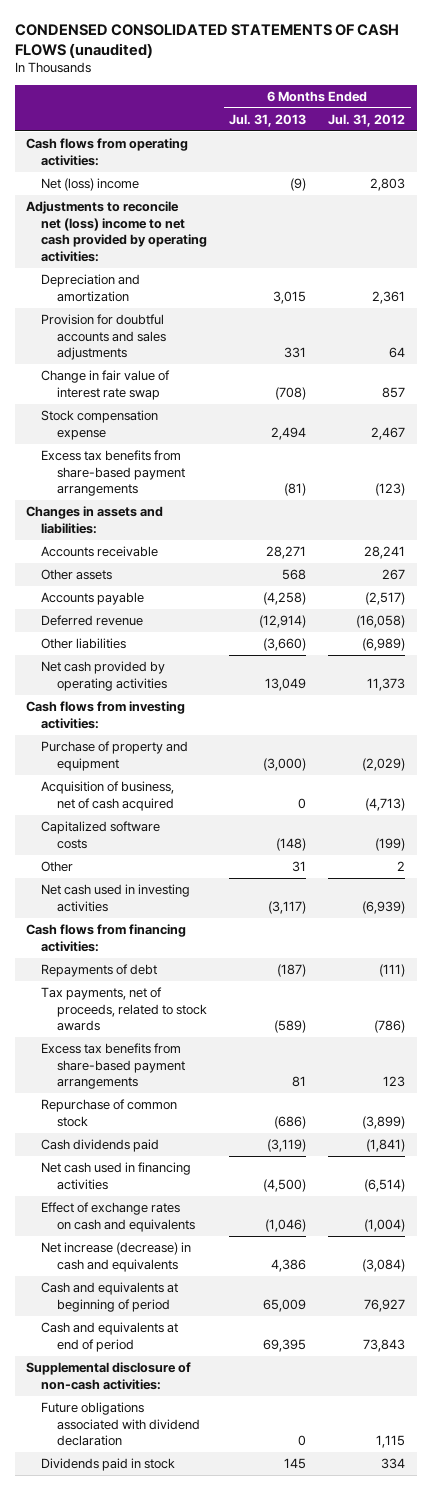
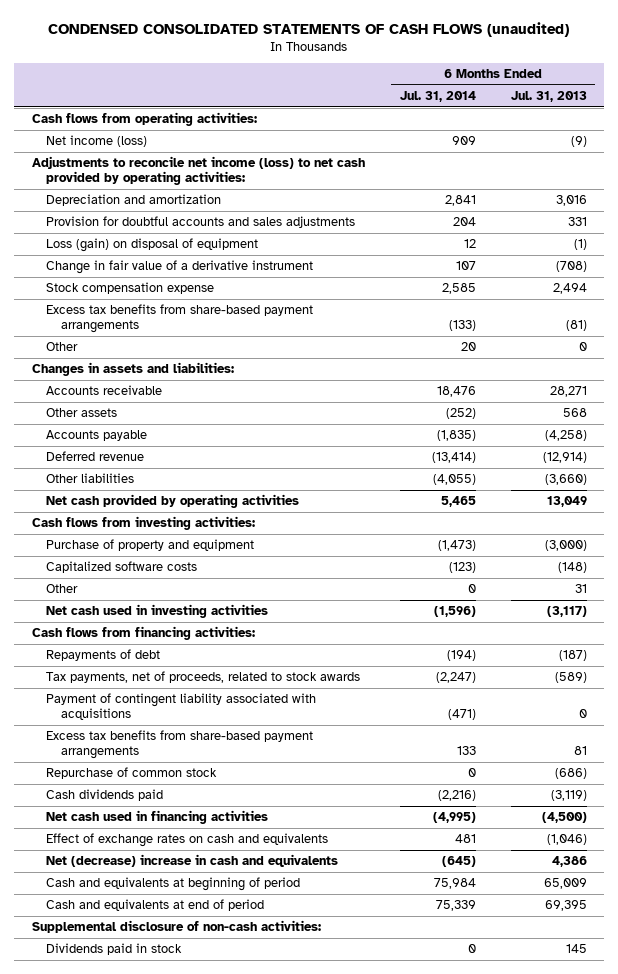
- | 6 Months Ended Jul. 31, 2013 | 6 Months Ended Jul. 31, 2012
+ | 6 Months Ended Jul. 31, 2014 | 6 Months Ended Jul. 31, 2013
- Net (loss) income | (9) | 2,803
- Adjustments to reconcile net (loss) income to net cash provided by operating activities:
- Depreciation and amortization | 3,015 | 2,361
+ Net income (loss) | 909 | (9)
+ Adjustments to reconcile net income (loss) to net cash provided by operating activities:
+ Depreciation and amortization | 2,841 | 3,016
- Change in fair value of interest rate swap | (708) | 857
+ Loss (gain) on disposal of equipment | 12 | (1)
+ Change in fair value of a derivative instrument | 107 | (708)
+ Other | 20 | 0
- Acquisition of business, net of cash acquired | 0 | (4,713)
+ Payment of contingent liability associated with acquisitions | (471) | 0
- Net increase (decrease) in cash and equivalents | 4,386 | (3,084)
+ Net (decrease) increase in cash and equivalents | (645) | 4,386
- Future obligations associated with dividend declaration | 0 | 1,115

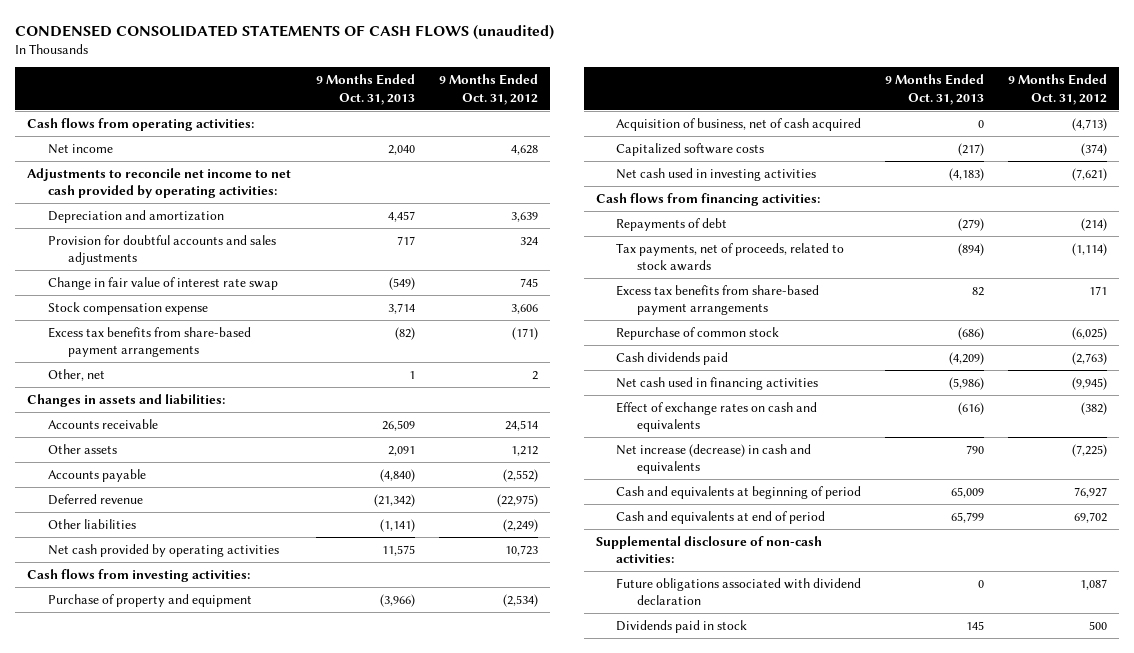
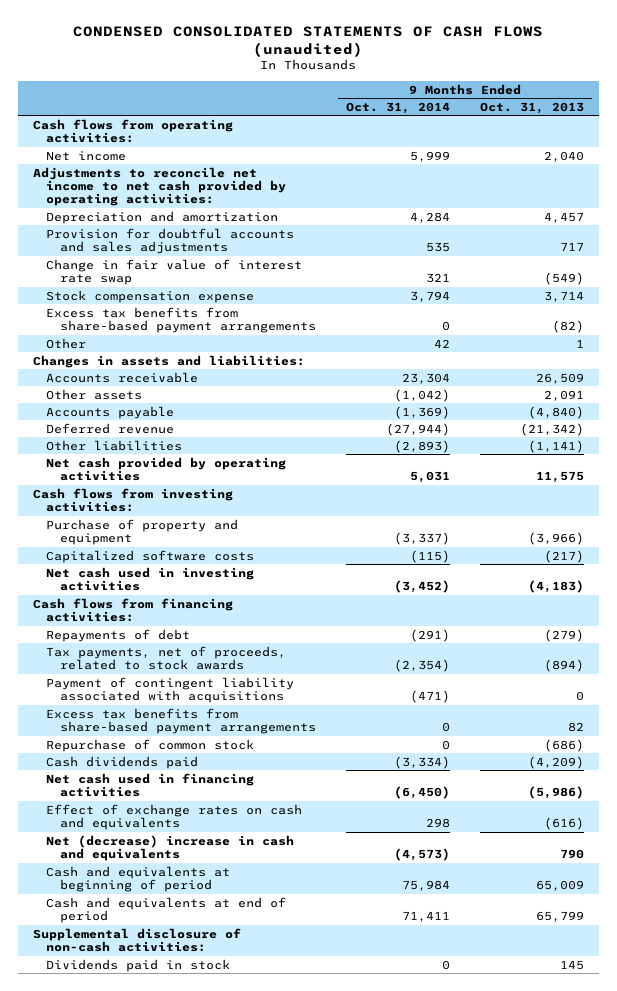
- | 9 Months Ended Oct. 31, 2013 | 9 Months Ended Oct. 31, 2012
+ | 9 Months Ended Oct. 31, 2014 | 9 Months Ended Oct. 31, 2013
- Other, net | 1 | 2
+ Other | 42 | 1
- Acquisition of business, net of cash acquired | 0 | (4,713)
+ Payment of contingent liability associated with acquisitions | (471) | 0
- Net increase (decrease) in cash and equivalents | 790 | (7,225)
+ Net (decrease) increase in cash and equivalents | (4,573) | 790
- Future obligations associated with dividend declaration | 0 | 1,087

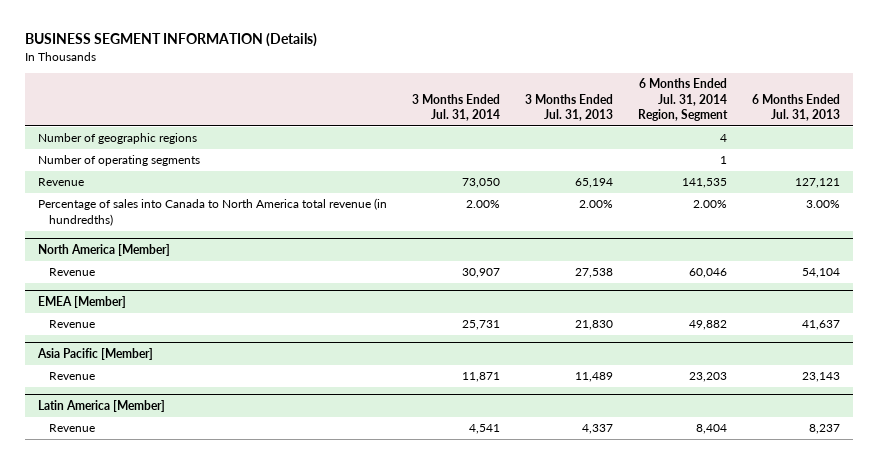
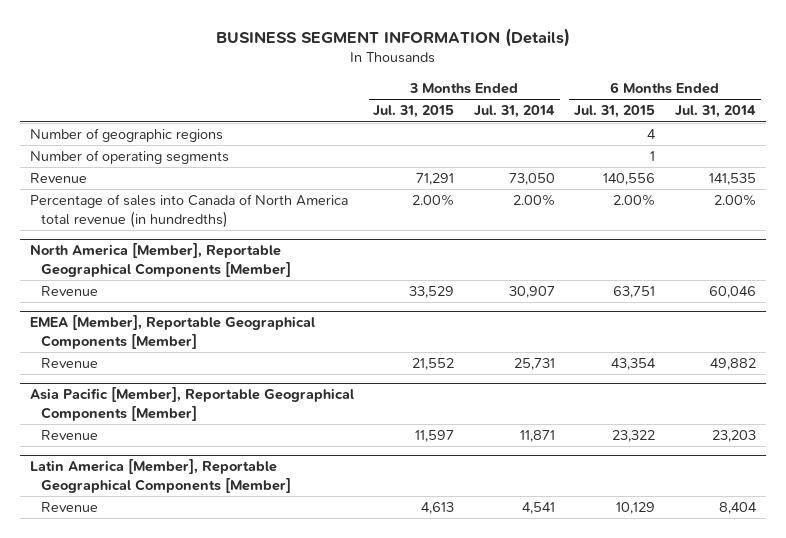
- | 3 Months Ended Jul. 31, 2014 | 3 Months Ended Jul. 31, 2013 | 6 Months Ended Jul. 31, 2014 Region, Segment | 6 Months Ended Jul. 31, 2013
+ | 3 Months Ended Jul. 31, 2015 | 3 Months Ended Jul. 31, 2014 | 6 Months Ended Jul. 31, 2015 | 6 Months Ended Jul. 31, 2014
- Percentage of sales into Canada to North America total revenue (in hundredths) | 2.00% | 2.00% | 2.00% | 3.00%
- North America [Member]
+ Percentage of sales into Canada of North America total revenue (in hundredths) | 2.00% | 2.00% | 2.00% | 2.00%
+ North America [Member], Reportable Geographical Components [Member]
- EMEA [Member]
+ EMEA [Member], Reportable Geographical Components [Member]
- Asia Pacific [Member]
+ Asia Pacific [Member], Reportable Geographical Components [Member]
- Latin America [Member]
+ Latin America [Member], Reportable Geographical Components [Member]

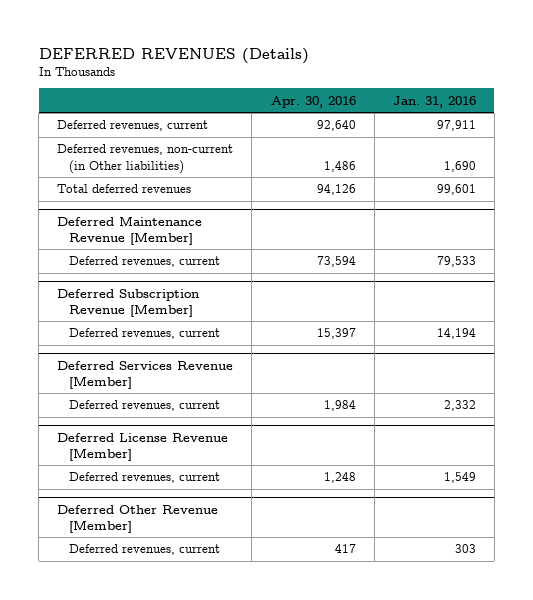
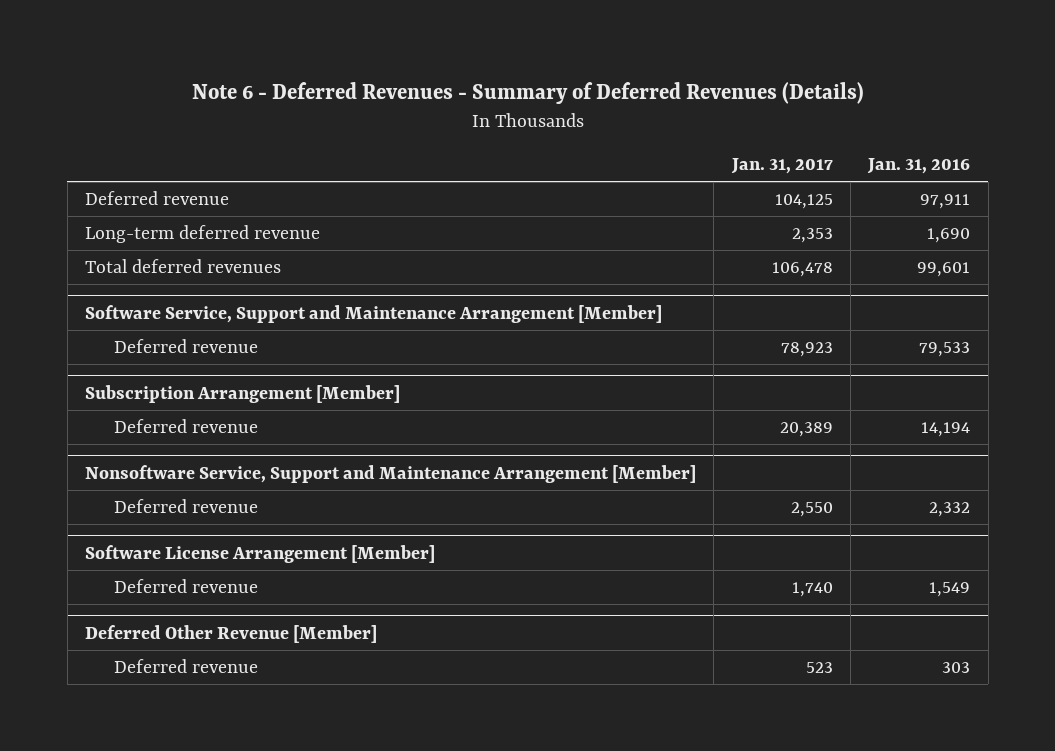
- DEFERRED REVENUES (Details)
+ Note 6 - Deferred Revenues - Summary of Deferred Revenues (Details)
- | Apr. 30, 2016 | Jan. 31, 2016
+ | Jan. 31, 2017 | Jan. 31, 2016
- Deferred revenues, current | 92,640 | 97,911
- Deferred revenues, non-current (in Other liabilities) | 1,486 | 1,690
+ Deferred revenue | 104,125 | 97,911
+ Long-term deferred revenue | 2,353 | 1,690
- Deferred Maintenance Revenue [Member]
- Deferred revenues, current | 73,594 | 79,533
- Deferred Subscription Revenue [Member]
- Deferred revenues, current | 15,397 | 14,194
- Deferred Services Revenue [Member]
- Deferred revenues, current | 1,984 | 2,332
- Deferred License Revenue [Member]
- Deferred revenues, current | 1,248 | 1,549
+ Software Service, Support and Maintenance Arrangement [Member]
+ Deferred revenue | 78,923 | 79,533
+ Subscription Arrangement [Member]
+ Deferred revenue | 20,389 | 14,194
+ Nonsoftware Service, Support and Maintenance Arrangement [Member]
+ Deferred revenue | 2,550 | 2,332
+ Software License Arrangement [Member]
+ Deferred revenue | 1,740 | 1,549
@ Deferred Other Revenue [Member]
- Deferred revenues, current | 417 | 303
+ Deferred revenue | 523 | 303

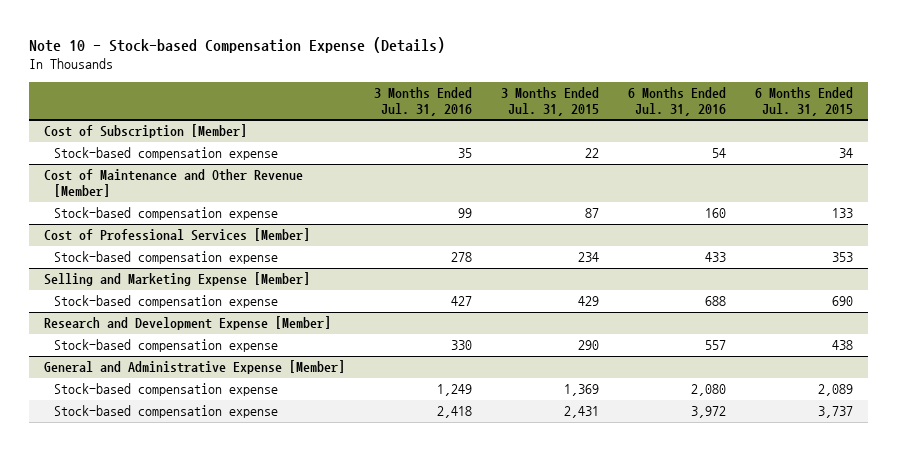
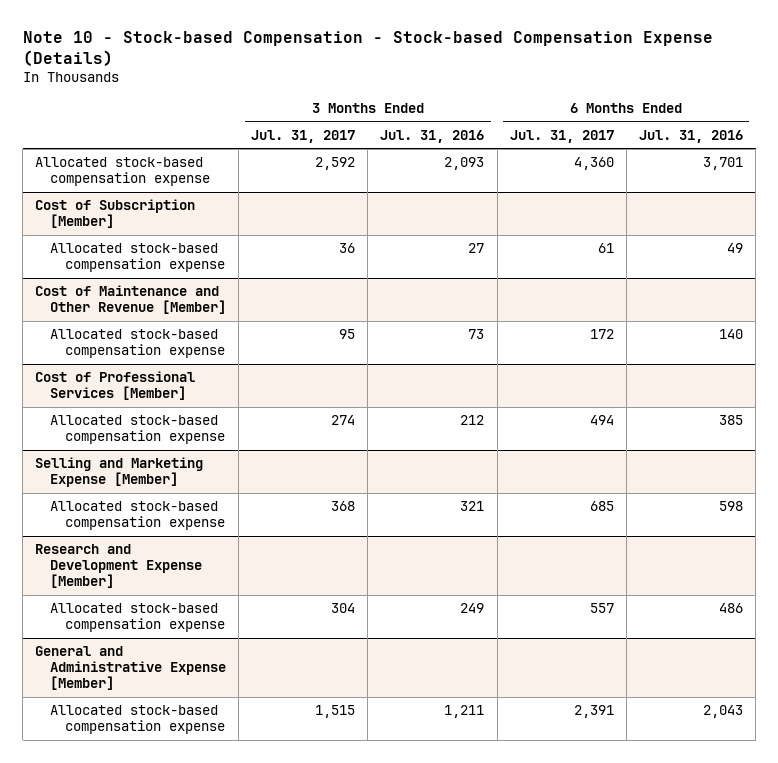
- Note 10 - Stock-based Compensation Expense (Details)
+ Note 10 - Stock-based Compensation - Stock-based Compensation Expense (Details)
- | 3 Months Ended Jul. 31, 2016 | 3 Months Ended Jul. 31, 2015 | 6 Months Ended Jul. 31, 2016 | 6 Months Ended Jul. 31, 2015
+ | 3 Months Ended Jul. 31, 2017 | 3 Months Ended Jul. 31, 2016 | 6 Months Ended Jul. 31, 2017 | 6 Months Ended Jul. 31, 2016
+ Allocated stock-based compensation expense | 2,592 | 2,093 | 4,360 | 3,701
@ Cost of Subscription [Member]
- Stock-based compensation expense | 35 | 22 | 54 | 34
+ Allocated stock-based compensation expense | 36 | 27 | 61 | 49
@ Cost of Maintenance and Other Revenue [Member]
- Stock-based compensation expense | 99 | 87 | 160 | 133
+ Allocated stock-based compensation expense | 95 | 73 | 172 | 140
@ Cost of Professional Services [Member]
- Stock-based compensation expense | 278 | 234 | 433 | 353
+ Allocated stock-based compensation expense | 274 | 212 | 494 | 385
@ Selling and Marketing Expense [Member]
- Stock-based compensation expense | 427 | 429 | 688 | 690
+ Allocated stock-based compensation expense | 368 | 321 | 685 | 598
@ Research and Development Expense [Member]
- Stock-based compensation expense | 330 | 290 | 557 | 438
+ Allocated stock-based compensation expense | 304 | 249 | 557 | 486
@ General and Administrative Expense [Member]
- Stock-based compensation expense | 1,249 | 1,369 | 2,080 | 2,089
- Stock-based compensation expense | 2,418 | 2,431 | 3,972 | 3,737
+ Allocated stock-based compensation expense | 1,515 | 1,211 | 2,391 | 2,043

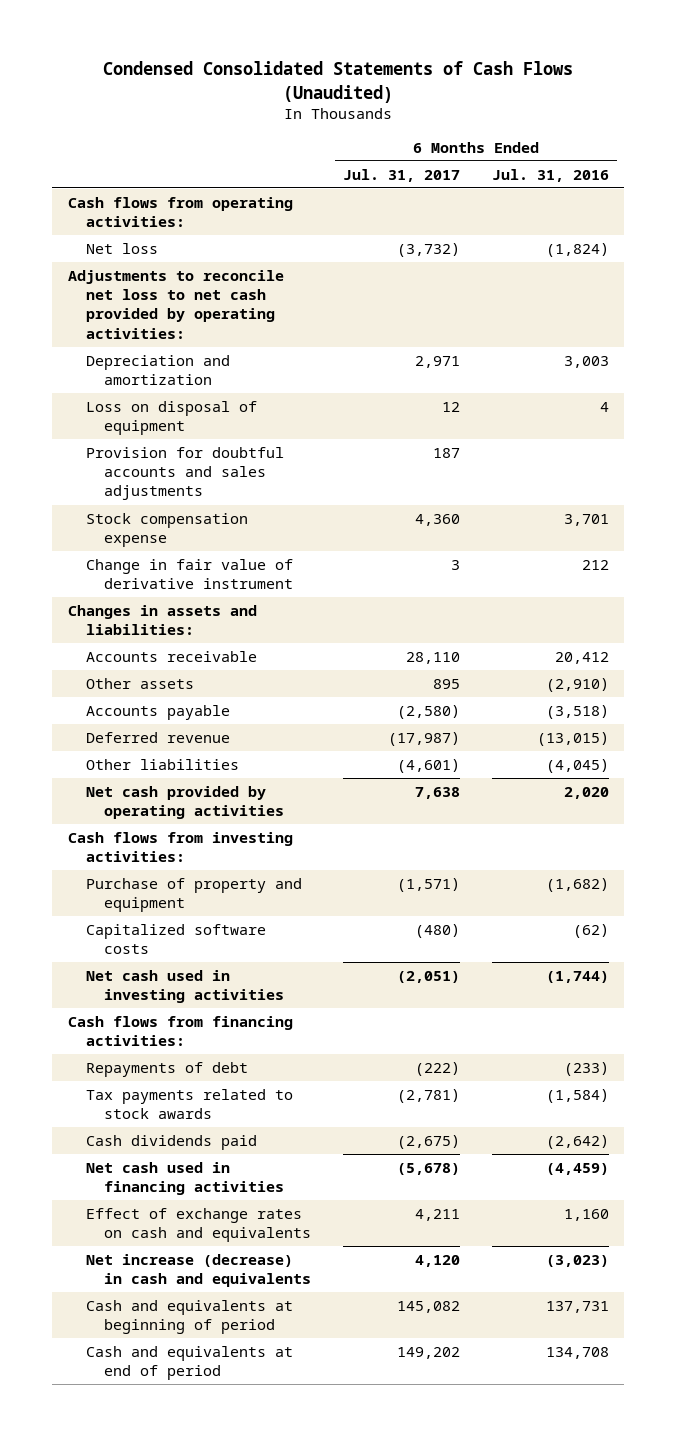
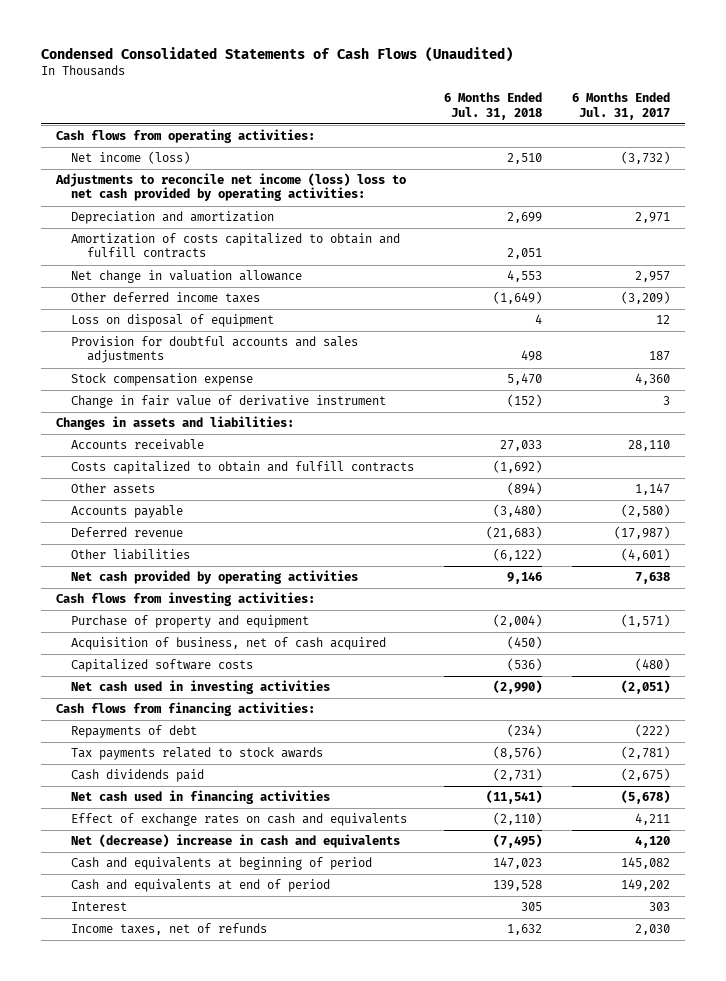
- | 6 Months Ended Jul. 31, 2017 | 6 Months Ended Jul. 31, 2016
+ | 6 Months Ended Jul. 31, 2018 | 6 Months Ended Jul. 31, 2017
- Net loss | (3,732) | (1,824)
- Adjustments to reconcile net loss to net cash provided by operating activities:
+ Net income (loss) | 2,510 | (3,732)
+ Adjustments to reconcile net income (loss) loss to net cash provided by operating activities:
+ Amortization of costs capitalized to obtain and fulfill contracts | 2,051 |
+ Net change in valuation allowance | 4,553 | 2,957
+ Other deferred income taxes | (1,649) | (3,209)
- Other assets | 895 | (2,910)
+ Costs capitalized to obtain and fulfill contracts | (1,692) |
+ Other assets | (894) | 1,147
+ Acquisition of business, net of cash acquired | (450) |
- Net increase (decrease) in cash and equivalents | 4,120 | (3,023)
+ Net (decrease) increase in cash and equivalents | (7,495) | 4,120
+ Interest | 305 | 303
+ Income taxes, net of refunds | 1,632 | 2,030

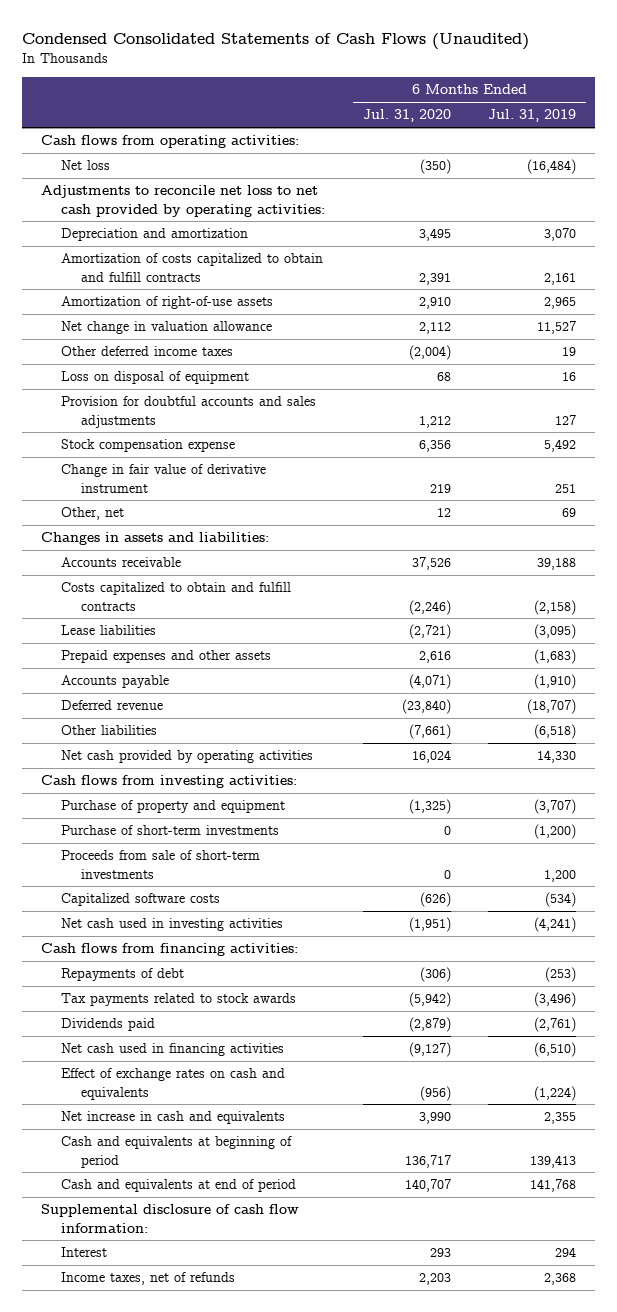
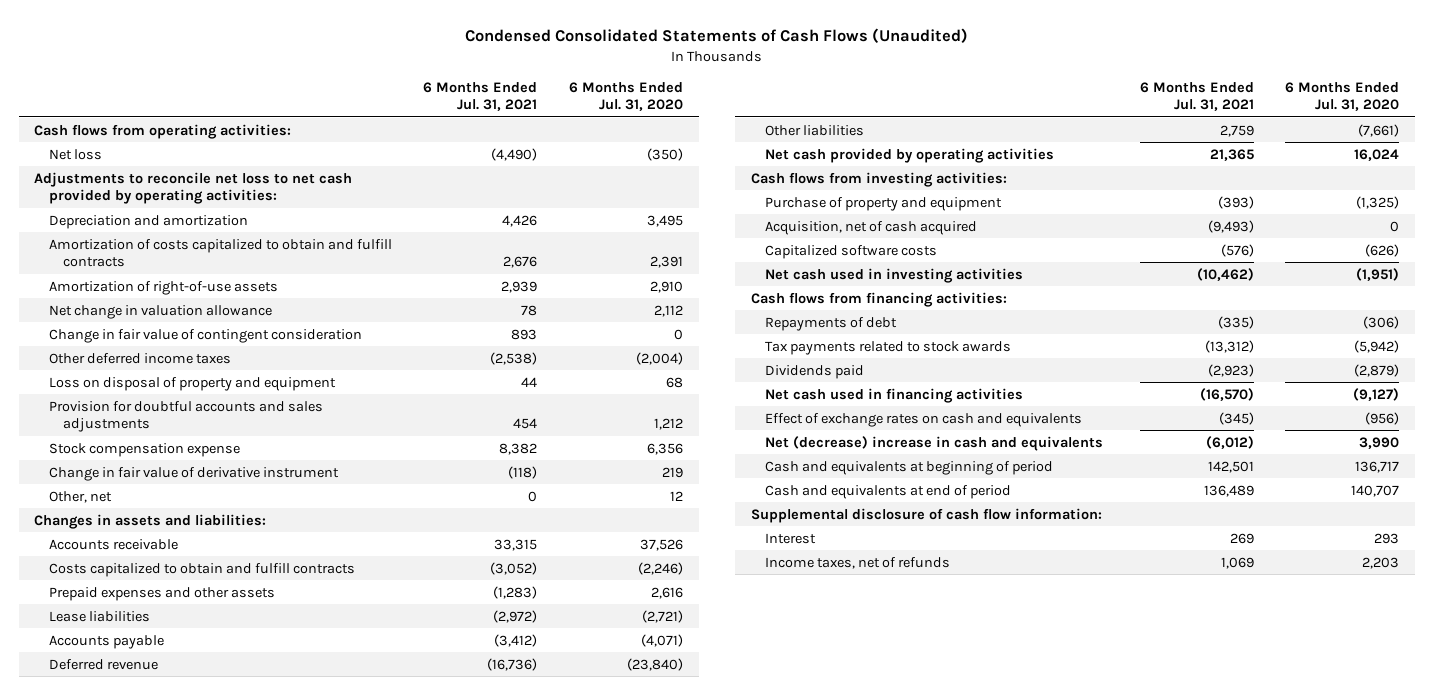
- | 6 Months Ended Jul. 31, 2020 | 6 Months Ended Jul. 31, 2019
+ | 6 Months Ended Jul. 31, 2021 | 6 Months Ended Jul. 31, 2020
+ Change in fair value of contingent consideration | 893 | 0
- Loss on disposal of equipment | 68 | 16
+ Loss on disposal of property and equipment | 44 | 68
moved down: Lease liabilities | (2,972) | (2,721)
- Purchase of short-term investments | 0 | (1,200)
- Proceeds from sale of short-term investments | 0 | 1,200
+ Acquisition, net of cash acquired | (9,493) | 0
- Net increase in cash and equivalents | 3,990 | 2,355
+ Net (decrease) increase in cash and equivalents | (6,012) | 3,990

